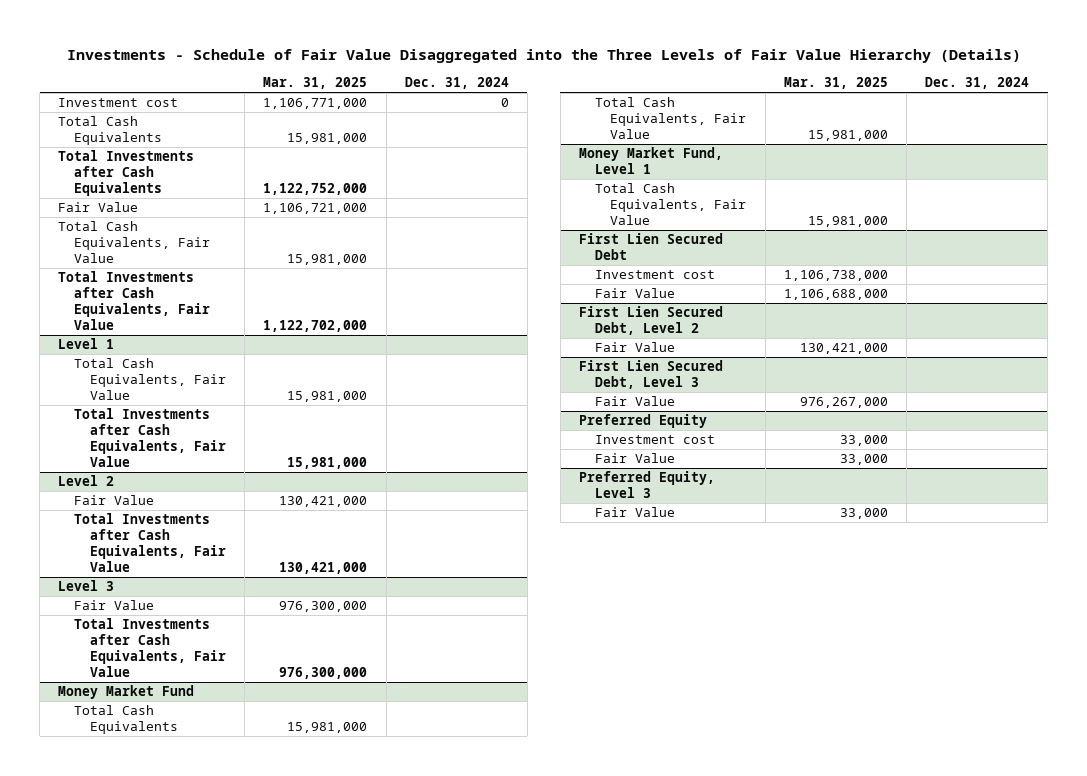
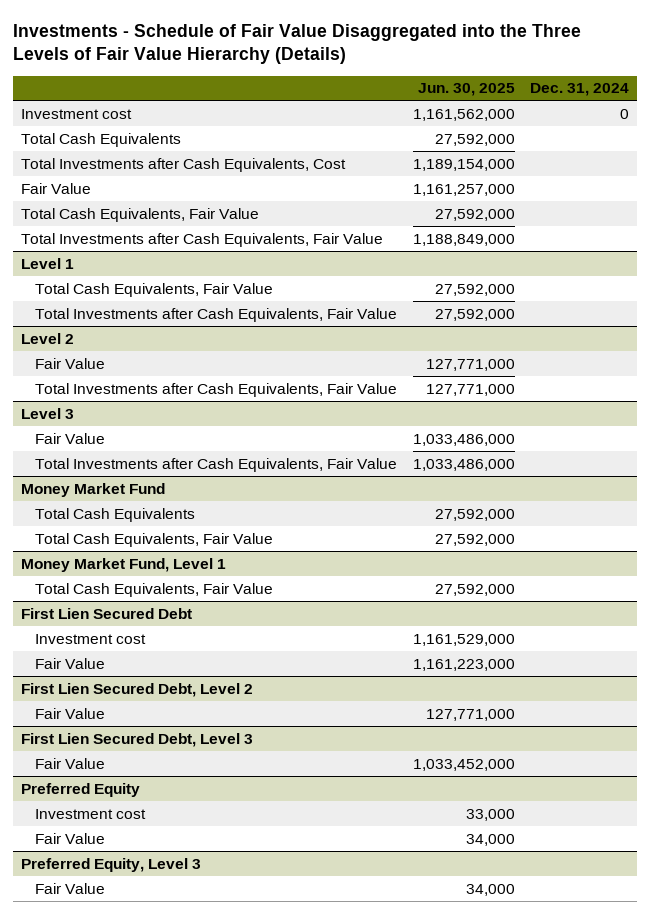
- | Mar. 31, 2025 | Dec. 31, 2024
+ | Jun. 30, 2025 | Dec. 31, 2024
- Total Investments after Cash Equivalents | 1,122,752,000 |
+ Total Investments after Cash Equivalents, Cost | 1,189,154,000 |

